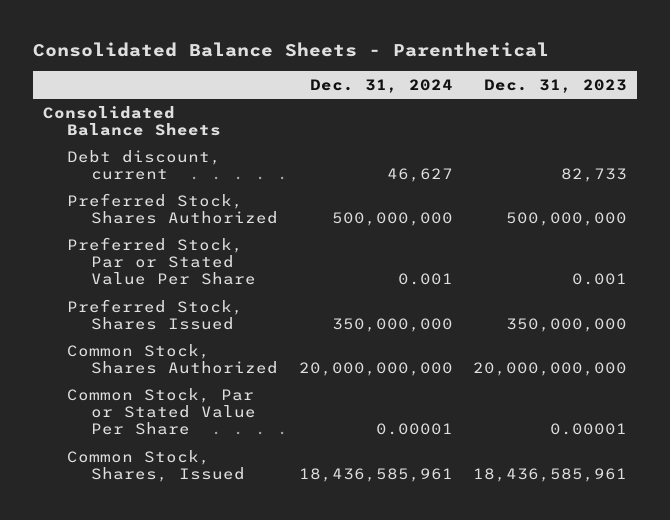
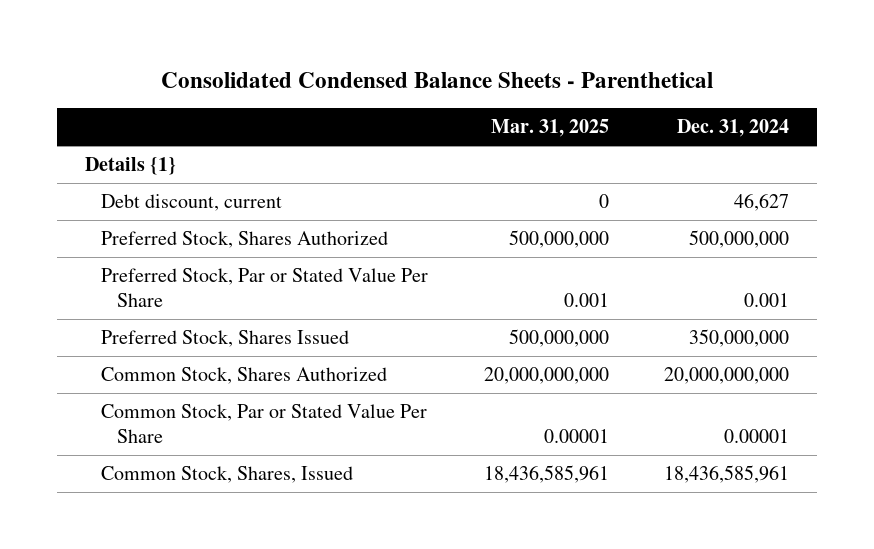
- Consolidated Balance Sheets - Parenthetical
+ Consolidated Condensed Balance Sheets - Parenthetical
- | Dec. 31, 2024 | Dec. 31, 2023
+ | Mar. 31, 2025 | Dec. 31, 2024
- Consolidated Balance Sheets
+ Details {1}

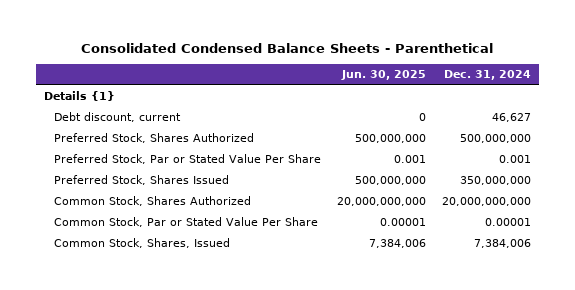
- | Mar. 31, 2025 | Dec. 31, 2024
+ | Jun. 30, 2025 | Dec. 31, 2024
- Common Stock, Shares, Issued | 18,436,585,961 | 18,436,585,961
+ Common Stock, Shares, Issued | 7,384,006 | 7,384,006

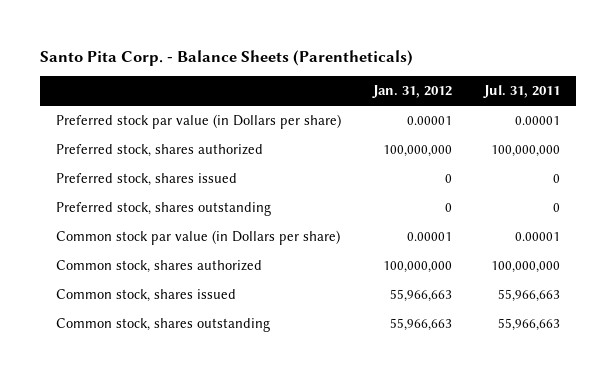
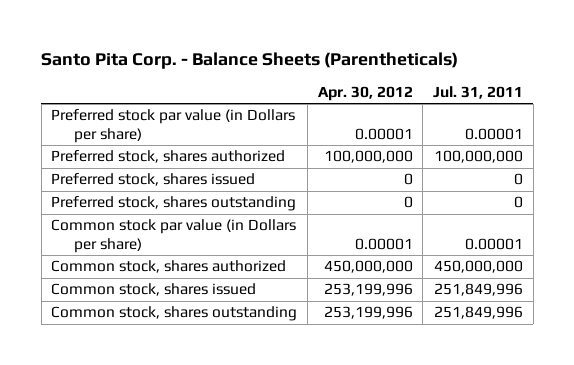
- | Jan. 31, 2012 | Jul. 31, 2011
+ | Apr. 30, 2012 | Jul. 31, 2011
- Common stock, shares authorized | 100,000,000 | 100,000,000
- Common stock, shares issued | 55,966,663 | 55,966,663
- Common stock, shares outstanding | 55,966,663 | 55,966,663
+ Common stock, shares authorized | 450,000,000 | 450,000,000
+ Common stock, shares issued | 253,199,996 | 251,849,996
+ Common stock, shares outstanding | 253,199,996 | 251,849,996

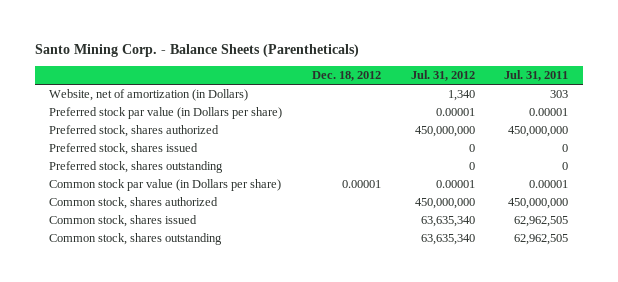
- Santo Pita Corp. - Balance Sheets (Parentheticals)
+ Santo Mining Corp. - Balance Sheets (Parentheticals)
- | Apr. 30, 2012 | Jul. 31, 2011
+ | Dec. 18, 2012 | Jul. 31, 2012 | Jul. 31, 2011
+ Website, net of amortization (in Dollars) | | 1,340 | 303
- Preferred stock, shares authorized | 100,000,000 | 100,000,000
+ Preferred stock, shares authorized | | 450,000,000 | 450,000,000
- Common stock, shares issued | 253,199,996 | 251,849,996
- Common stock, shares outstanding | 253,199,996 | 251,849,996
+ Common stock, shares issued | | 63,635,340 | 62,962,505
+ Common stock, shares outstanding | | 63,635,340 | 62,962,505

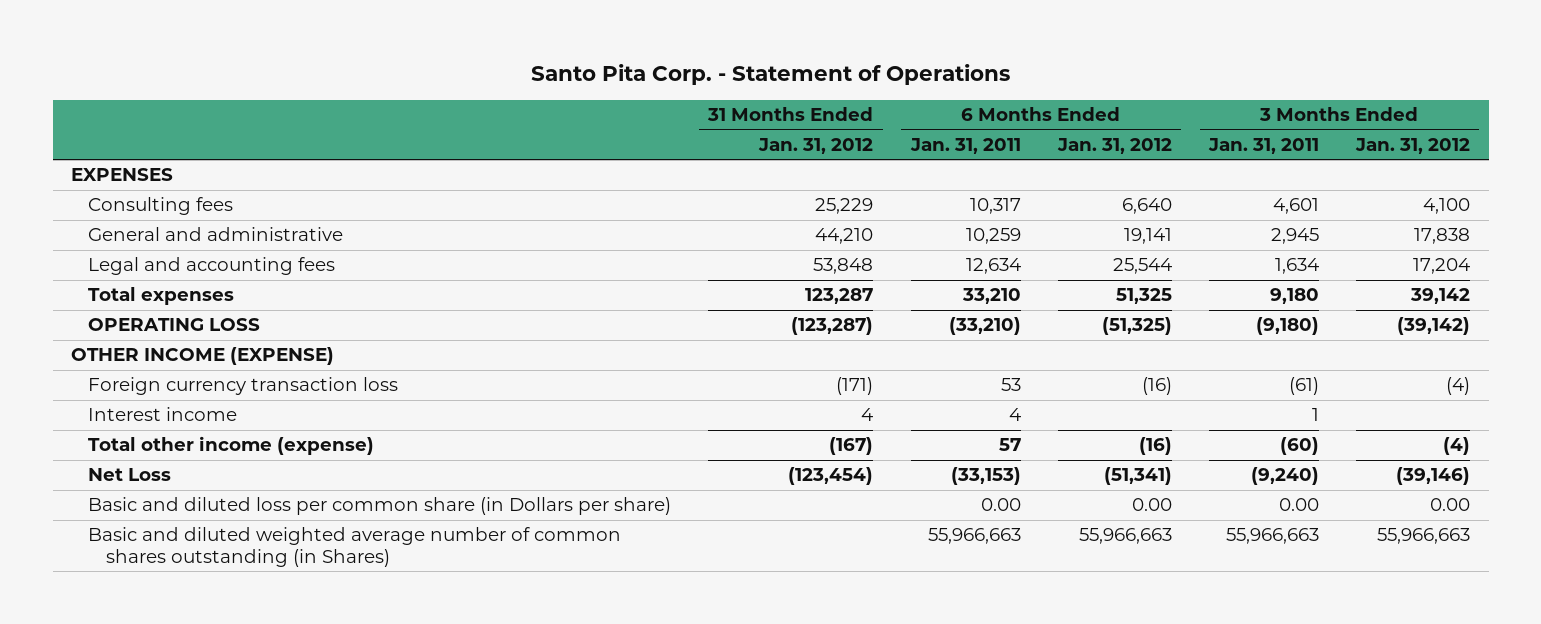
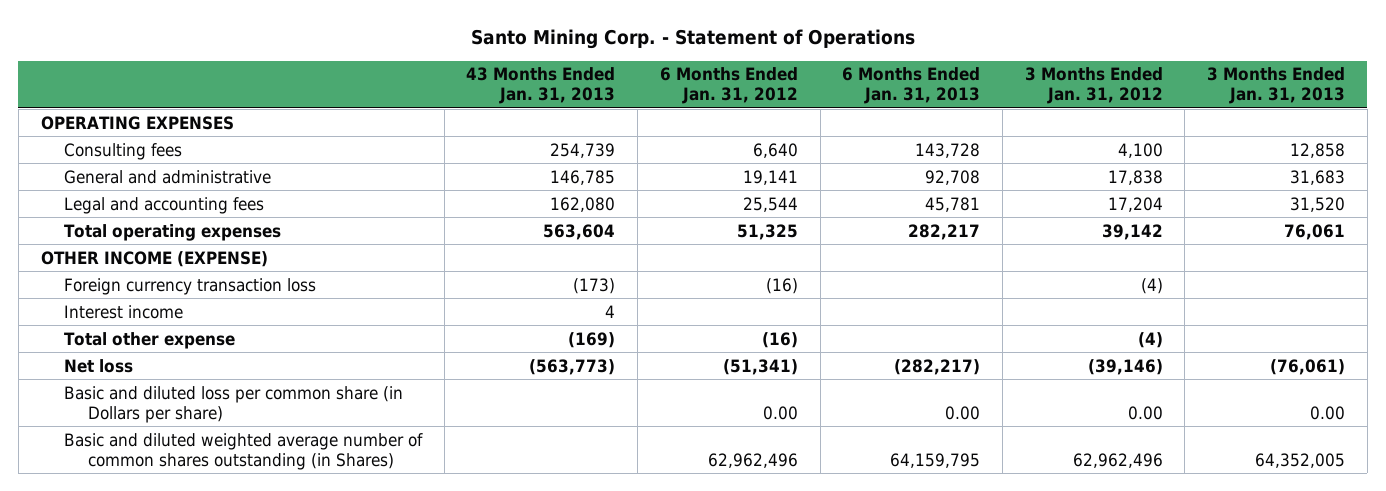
- Santo Pita Corp. - Statement of Operations
+ Santo Mining Corp. - Statement of Operations
- | 31 Months Ended Jan. 31, 2012 | 6 Months Ended Jan. 31, 2011 | 6 Months Ended Jan. 31, 2012 | 3 Months Ended Jan. 31, 2011 | 3 Months Ended Jan. 31, 2012
+ | 43 Months Ended Jan. 31, 2013 | 6 Months Ended Jan. 31, 2012 | 6 Months Ended Jan. 31, 2013 | 3 Months Ended Jan. 31, 2012 | 3 Months Ended Jan. 31, 2013
- EXPENSES
+ OPERATING EXPENSES
- Total expenses | 123,287 | 33,210 | 51,325 | 9,180 | 39,142
- OPERATING LOSS | (123,287) | (33,210) | (51,325) | (9,180) | (39,142)
+ Total operating expenses | 563,604 | 51,325 | 282,217 | 39,142 | 76,061
- Total other income (expense) | (167) | 57 | (16) | (60) | (4)
- Net Loss | (123,454) | (33,153) | (51,341) | (9,240) | (39,146)
+ Total other expense | (169) | (16) | | (4) |
+ Net loss | (563,773) | (51,341) | (282,217) | (39,146) | (76,061)
- Basic and diluted weighted average number of common shares outstanding (in Shares) | | 55,966,663 | 55,966,663 | 55,966,663 | 55,966,663
+ Basic and diluted weighted average number of common shares outstanding (in Shares) | | 62,962,496 | 64,159,795 | 62,962,496 | 64,352,005

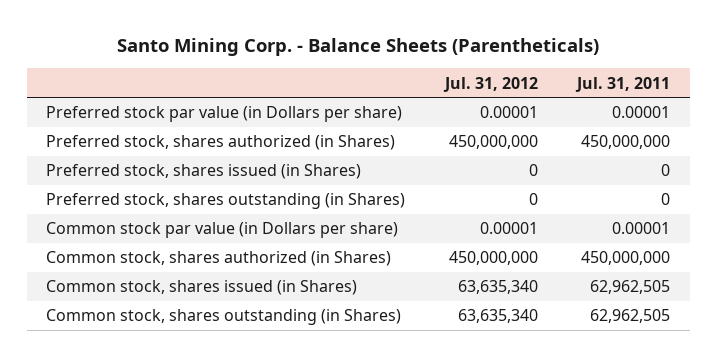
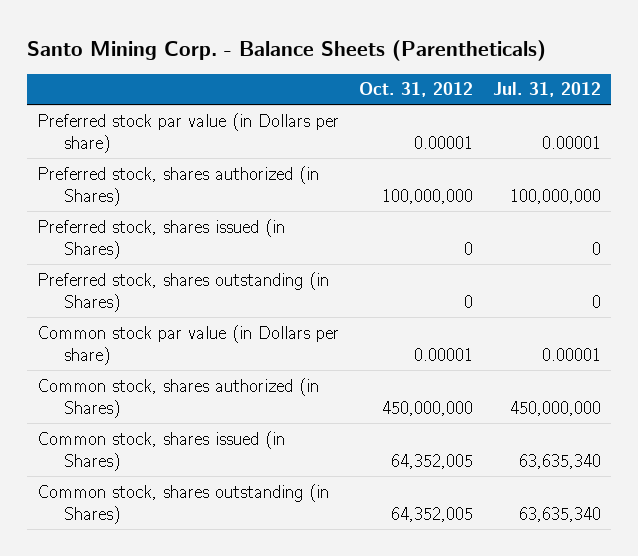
- | Jul. 31, 2012 | Jul. 31, 2011
+ | Oct. 31, 2012 | Jul. 31, 2012
- Preferred stock, shares authorized (in Shares) | 450,000,000 | 450,000,000
+ Preferred stock, shares authorized (in Shares) | 100,000,000 | 100,000,000

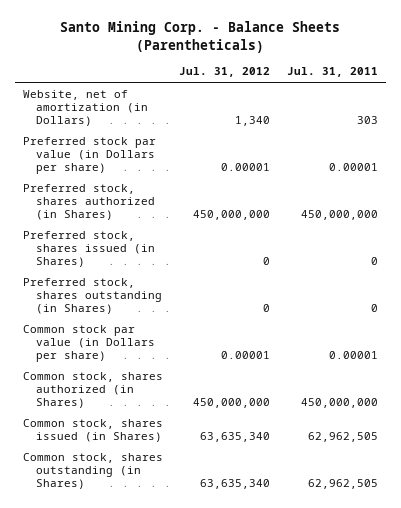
- | Oct. 31, 2012 | Jul. 31, 2012
+ | Jul. 31, 2012 | Jul. 31, 2011
+ Website, net of amortization (in Dollars) | 1,340 | 303
- Preferred stock, shares authorized (in Shares) | 100,000,000 | 100,000,000
+ Preferred stock, shares authorized (in Shares) | 450,000,000 | 450,000,000

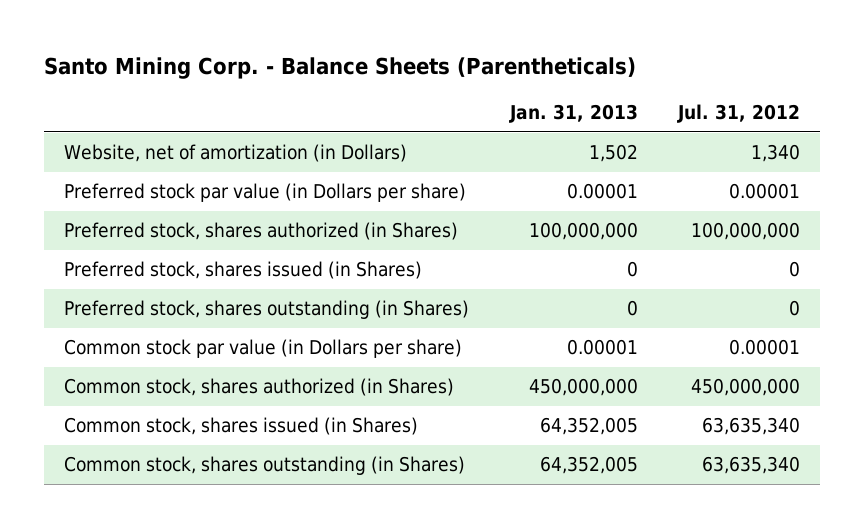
- | Jul. 31, 2012 | Jul. 31, 2011
+ | Jan. 31, 2013 | Jul. 31, 2012
- Preferred stock, shares authorized (in Shares) | 450,000,000 | 450,000,000
+ Preferred stock, shares authorized (in Shares) | 100,000,000 | 100,000,000

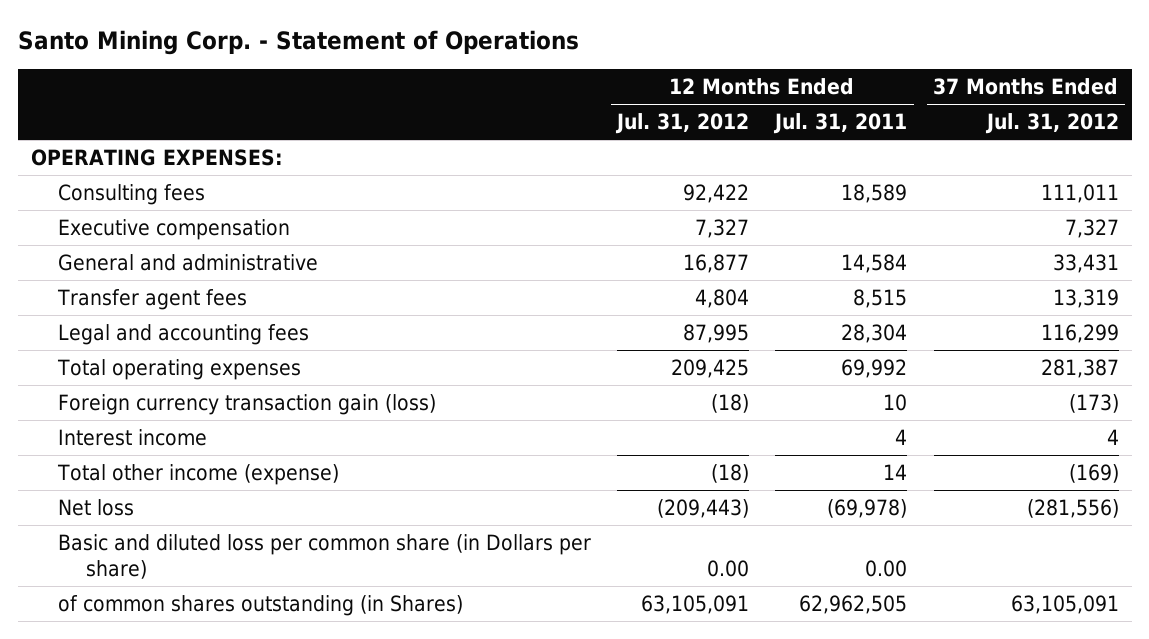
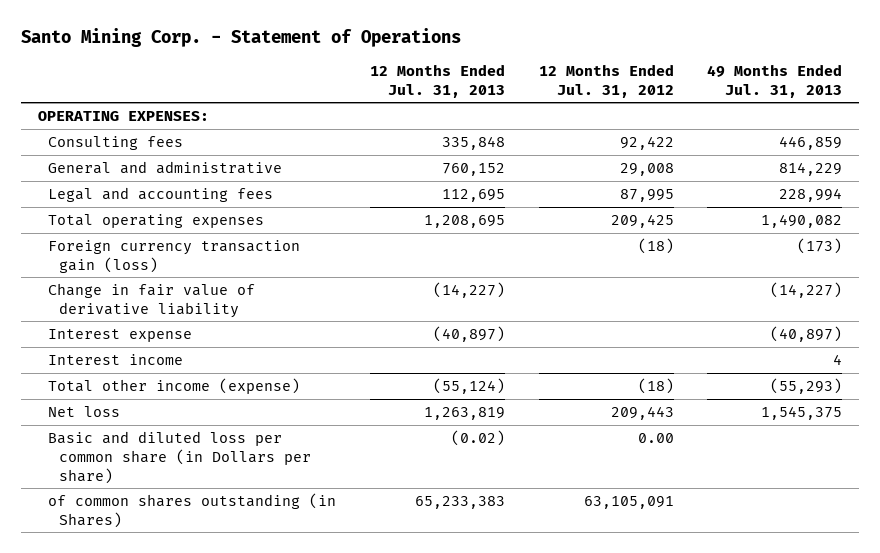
- | 12 Months Ended Jul. 31, 2012 | 12 Months Ended Jul. 31, 2011 | 37 Months Ended Jul. 31, 2012
+ | 12 Months Ended Jul. 31, 2013 | 12 Months Ended Jul. 31, 2012 | 49 Months Ended Jul. 31, 2013
- Executive compensation | 7,327 | | 7,327
- General and administrative | 16,877 | 14,584 | 33,431
- Transfer agent fees | 4,804 | 8,515 | 13,319
+ General and administrative | 760,152 | 29,008 | 814,229
+ Change in fair value of derivative liability | (14,227) | | (14,227)
+ Interest expense | (40,897) | | (40,897)
- Net loss | (209,443) | (69,978) | (281,556)
+ Net loss | 1,263,819 | 209,443 | 1,545,375

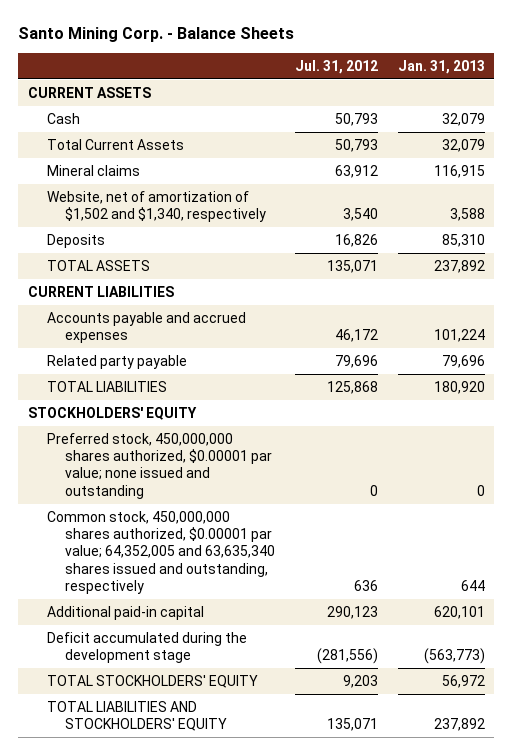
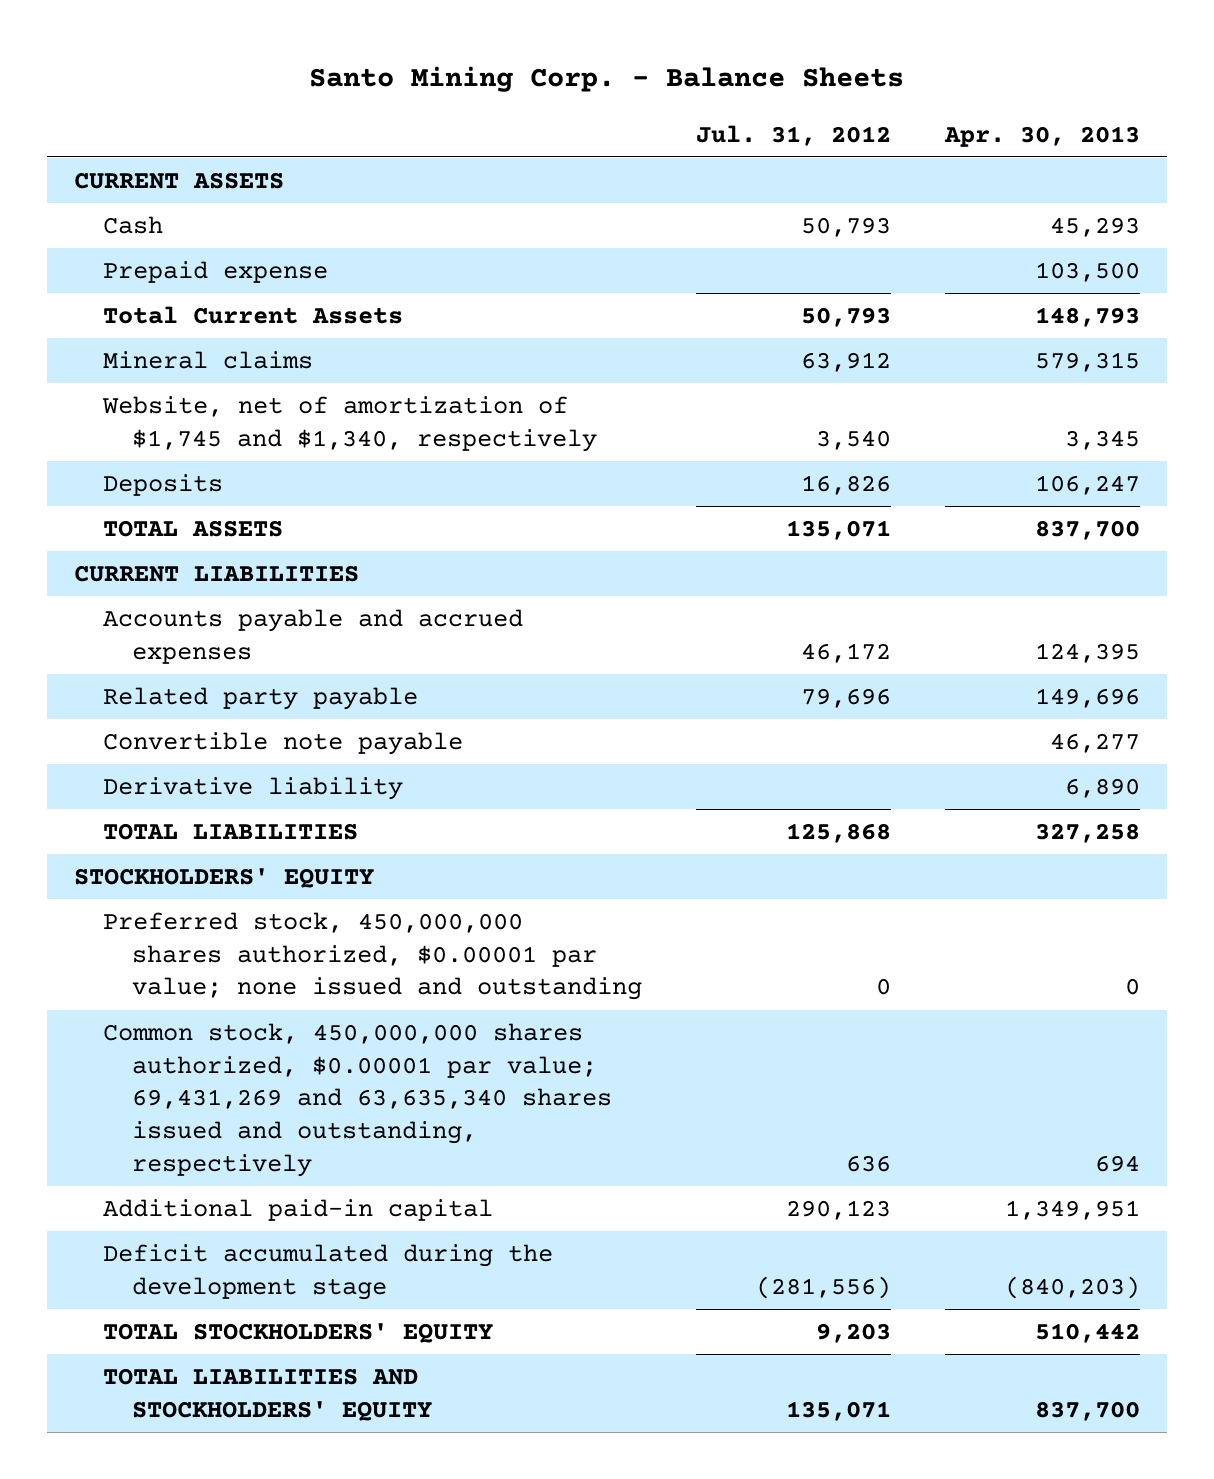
- | Jul. 31, 2012 | Jan. 31, 2013
+ | Jul. 31, 2012 | Apr. 30, 2013
+ Prepaid expense | | 103,500
- Website, net of amortization of $1,502 and $1,340, respectively | 3,540 | 3,588
+ Website, net of amortization of $1,745 and $1,340, respectively | 3,540 | 3,345
+ Convertible note payable | | 46,277
+ Derivative liability | | 6,890
- Common stock, 450,000,000 shares authorized, $0.00001 par value; 64,352,005 and 63,635,340 shares issued and outstanding, respectively | 636 | 644
+ Common stock, 450,000,000 shares authorized, $0.00001 par value; 69,431,269 and 63,635,340 shares issued and outstanding, respectively | 636 | 694

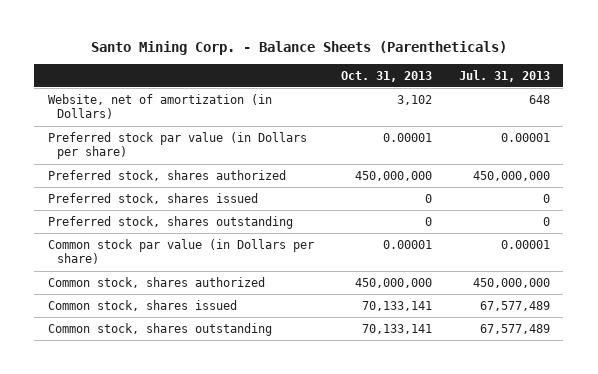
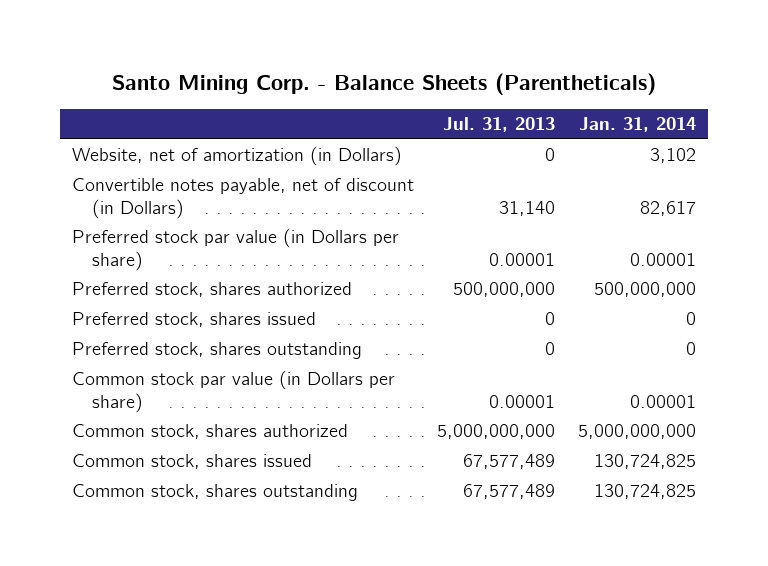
- | Oct. 31, 2013 | Jul. 31, 2013
+ | Jul. 31, 2013 | Jan. 31, 2014
- Website, net of amortization (in Dollars) | 3,102 | 648
+ Website, net of amortization (in Dollars) | 0 | 3,102
+ Convertible notes payable, net of discount (in Dollars) | 31,140 | 82,617
- Preferred stock, shares authorized | 450,000,000 | 450,000,000
+ Preferred stock, shares authorized | 500,000,000 | 500,000,000
- Common stock, shares authorized | 450,000,000 | 450,000,000
+ Common stock, shares authorized | 5,000,000,000 | 5,000,000,000

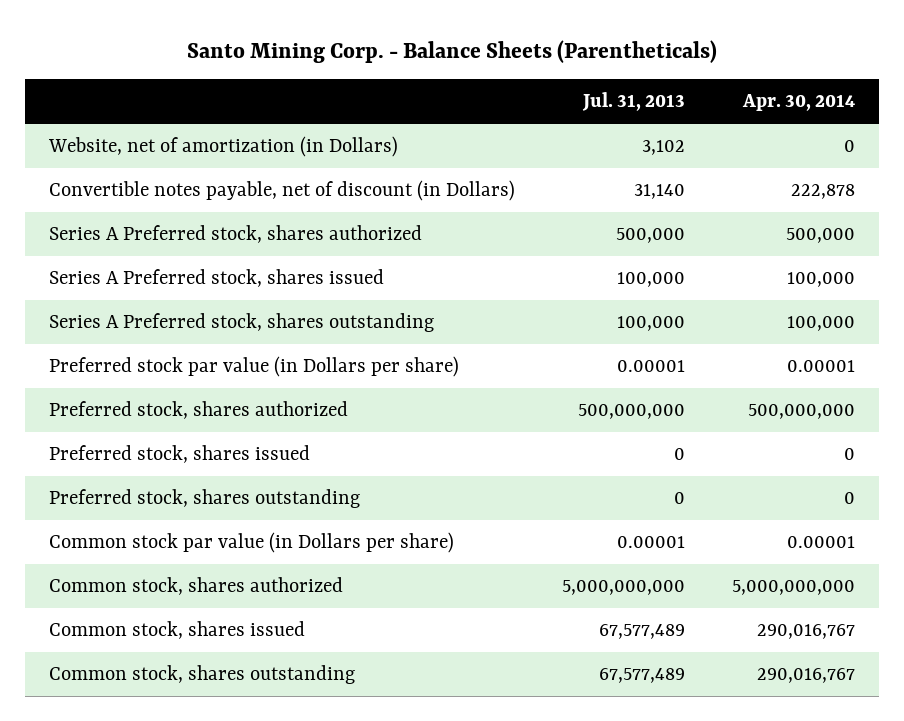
- | Jul. 31, 2013 | Jan. 31, 2014
+ | Jul. 31, 2013 | Apr. 30, 2014
- Website, net of amortization (in Dollars) | 0 | 3,102
+ Website, net of amortization (in Dollars) | 3,102 | 0
+ Series A Preferred stock, shares authorized | 500,000 | 500,000
+ Series A Preferred stock, shares issued | 100,000 | 100,000
+ Series A Preferred stock, shares outstanding | 100,000 | 100,000

